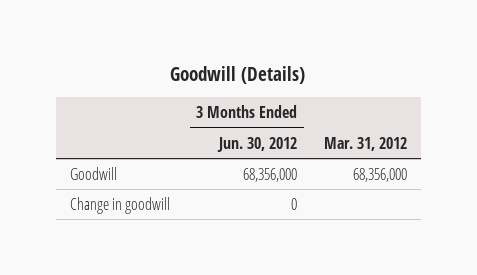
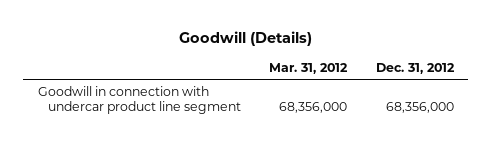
- | 3 Months Ended Jun. 30, 2012 | Mar. 31, 2012
+ | Mar. 31, 2012 | Dec. 31, 2012
- Goodwill | 68,356,000 | 68,356,000
- Change in goodwill | 0 |
+ Goodwill in connection with undercar product line segment | 68,356,000 | 68,356,000

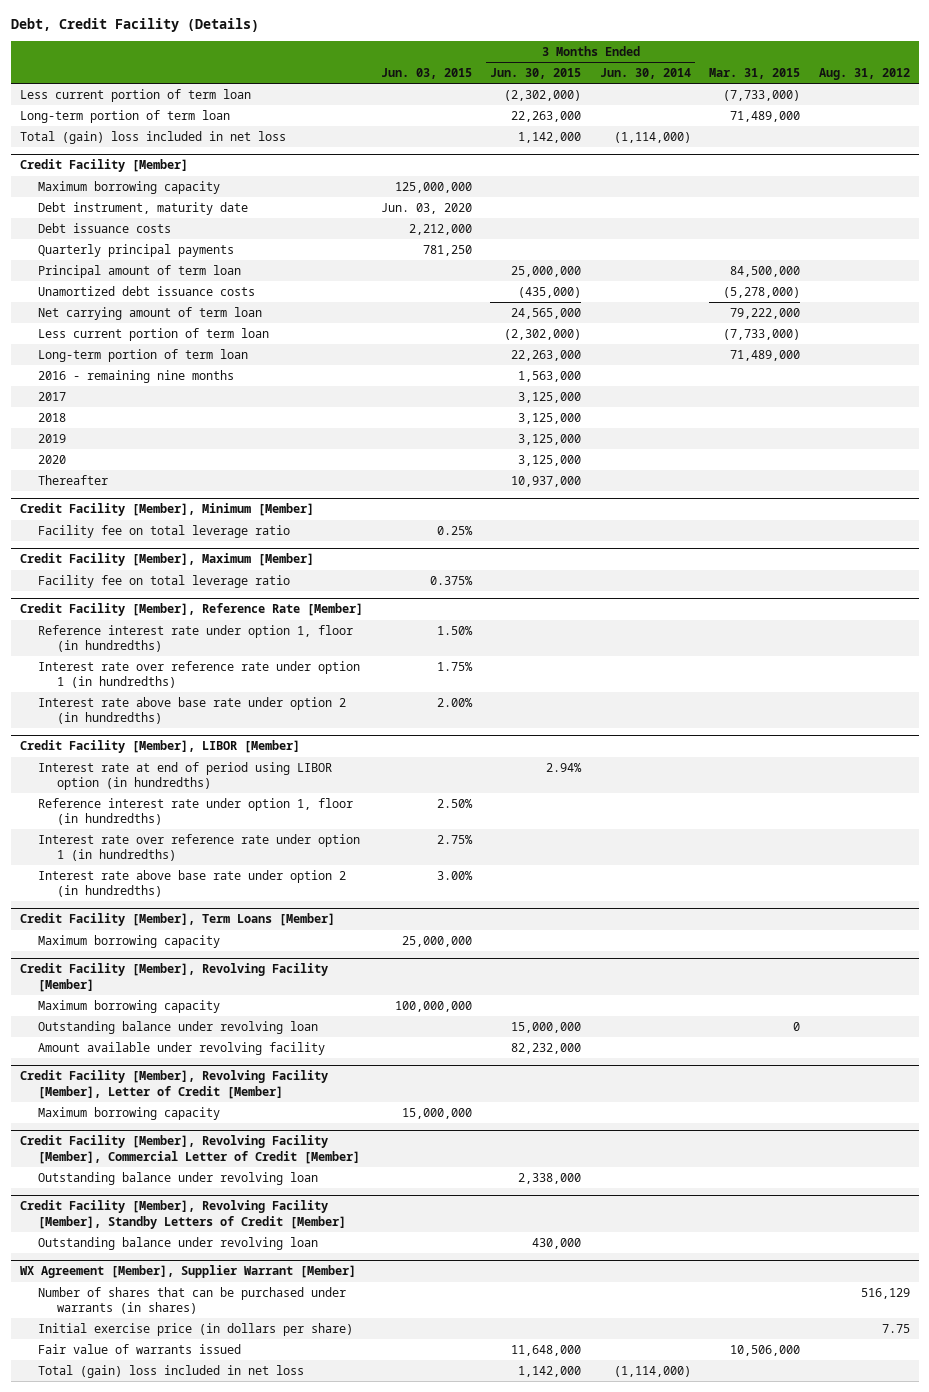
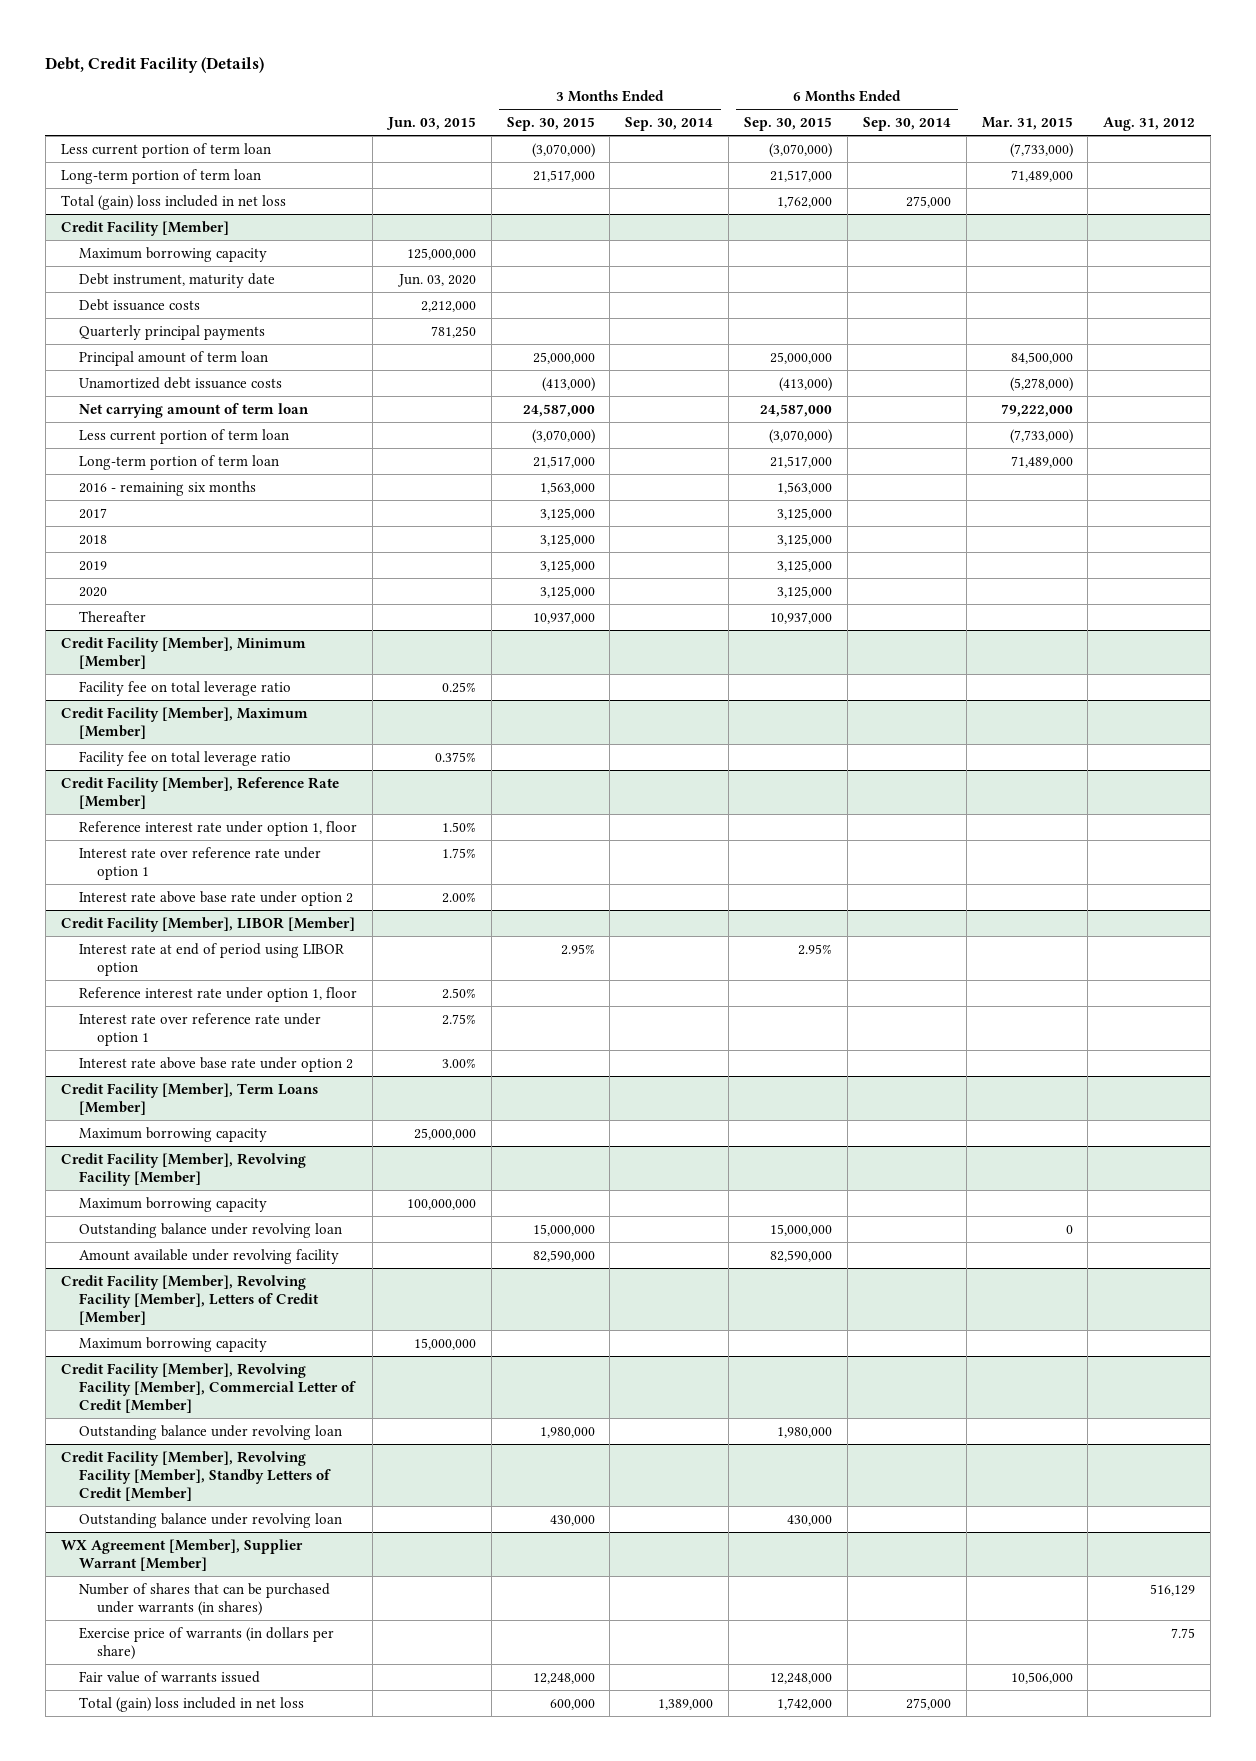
- | Jun. 03, 2015 | 3 Months Ended Jun. 30, 2015 | 3 Months Ended Jun. 30, 2014 | Mar. 31, 2015 | Aug. 31, 2012
+ | Jun. 03, 2015 | 3 Months Ended Sep. 30, 2015 | 3 Months Ended Sep. 30, 2014 | 6 Months Ended Sep. 30, 2015 | 6 Months Ended Sep. 30, 2014 | Mar. 31, 2015 | Aug. 31, 2012
@ Credit Facility [Member]
- 2016 - remaining nine months | | 1,563,000 | | |
+ 2016 - remaining six months | | 1,563,000 | | 1,563,000 | | |
@ Credit Facility [Member], Reference Rate [Member]
- Reference interest rate under option 1, floor (in hundredths) | 1.50% | | | |
- Interest rate over reference rate under option 1 (in hundredths) | 1.75% | | | |
- Interest rate above base rate under option 2 (in hundredths) | 2.00% | | | |
+ Reference interest rate under option 1, floor | 1.50% | | | | | |
+ Interest rate over reference rate under option 1 | 1.75% | | | | | |
+ Interest rate above base rate under option 2 | 2.00% | | | | | |
@ Credit Facility [Member], LIBOR [Member]
- Interest rate at end of period using LIBOR option (in hundredths) | | 2.94% | | |
- Reference interest rate under option 1, floor (in hundredths) | 2.50% | | | |
- Interest rate over reference rate under option 1 (in hundredths) | 2.75% | | | |
- Interest rate above base rate under option 2 (in hundredths) | 3.00% | | | |
+ Interest rate at end of period using LIBOR option | | 2.95% | | 2.95% | | |
+ Reference interest rate under option 1, floor | 2.50% | | | | | |
+ Interest rate over reference rate under option 1 | 2.75% | | | | | |
+ Interest rate above base rate under option 2 | 3.00% | | | | | |
- Credit Facility [Member], Revolving Facility [Member], Letter of Credit [Member]
+ Credit Facility [Member], Revolving Facility [Member], Letters of Credit [Member]
@ WX Agreement [Member], Supplier Warrant [Member]
- Initial exercise price (in dollars per share) | | | | | 7.75
+ Exercise price of warrants (in dollars per share) | | | | | | | 7.75

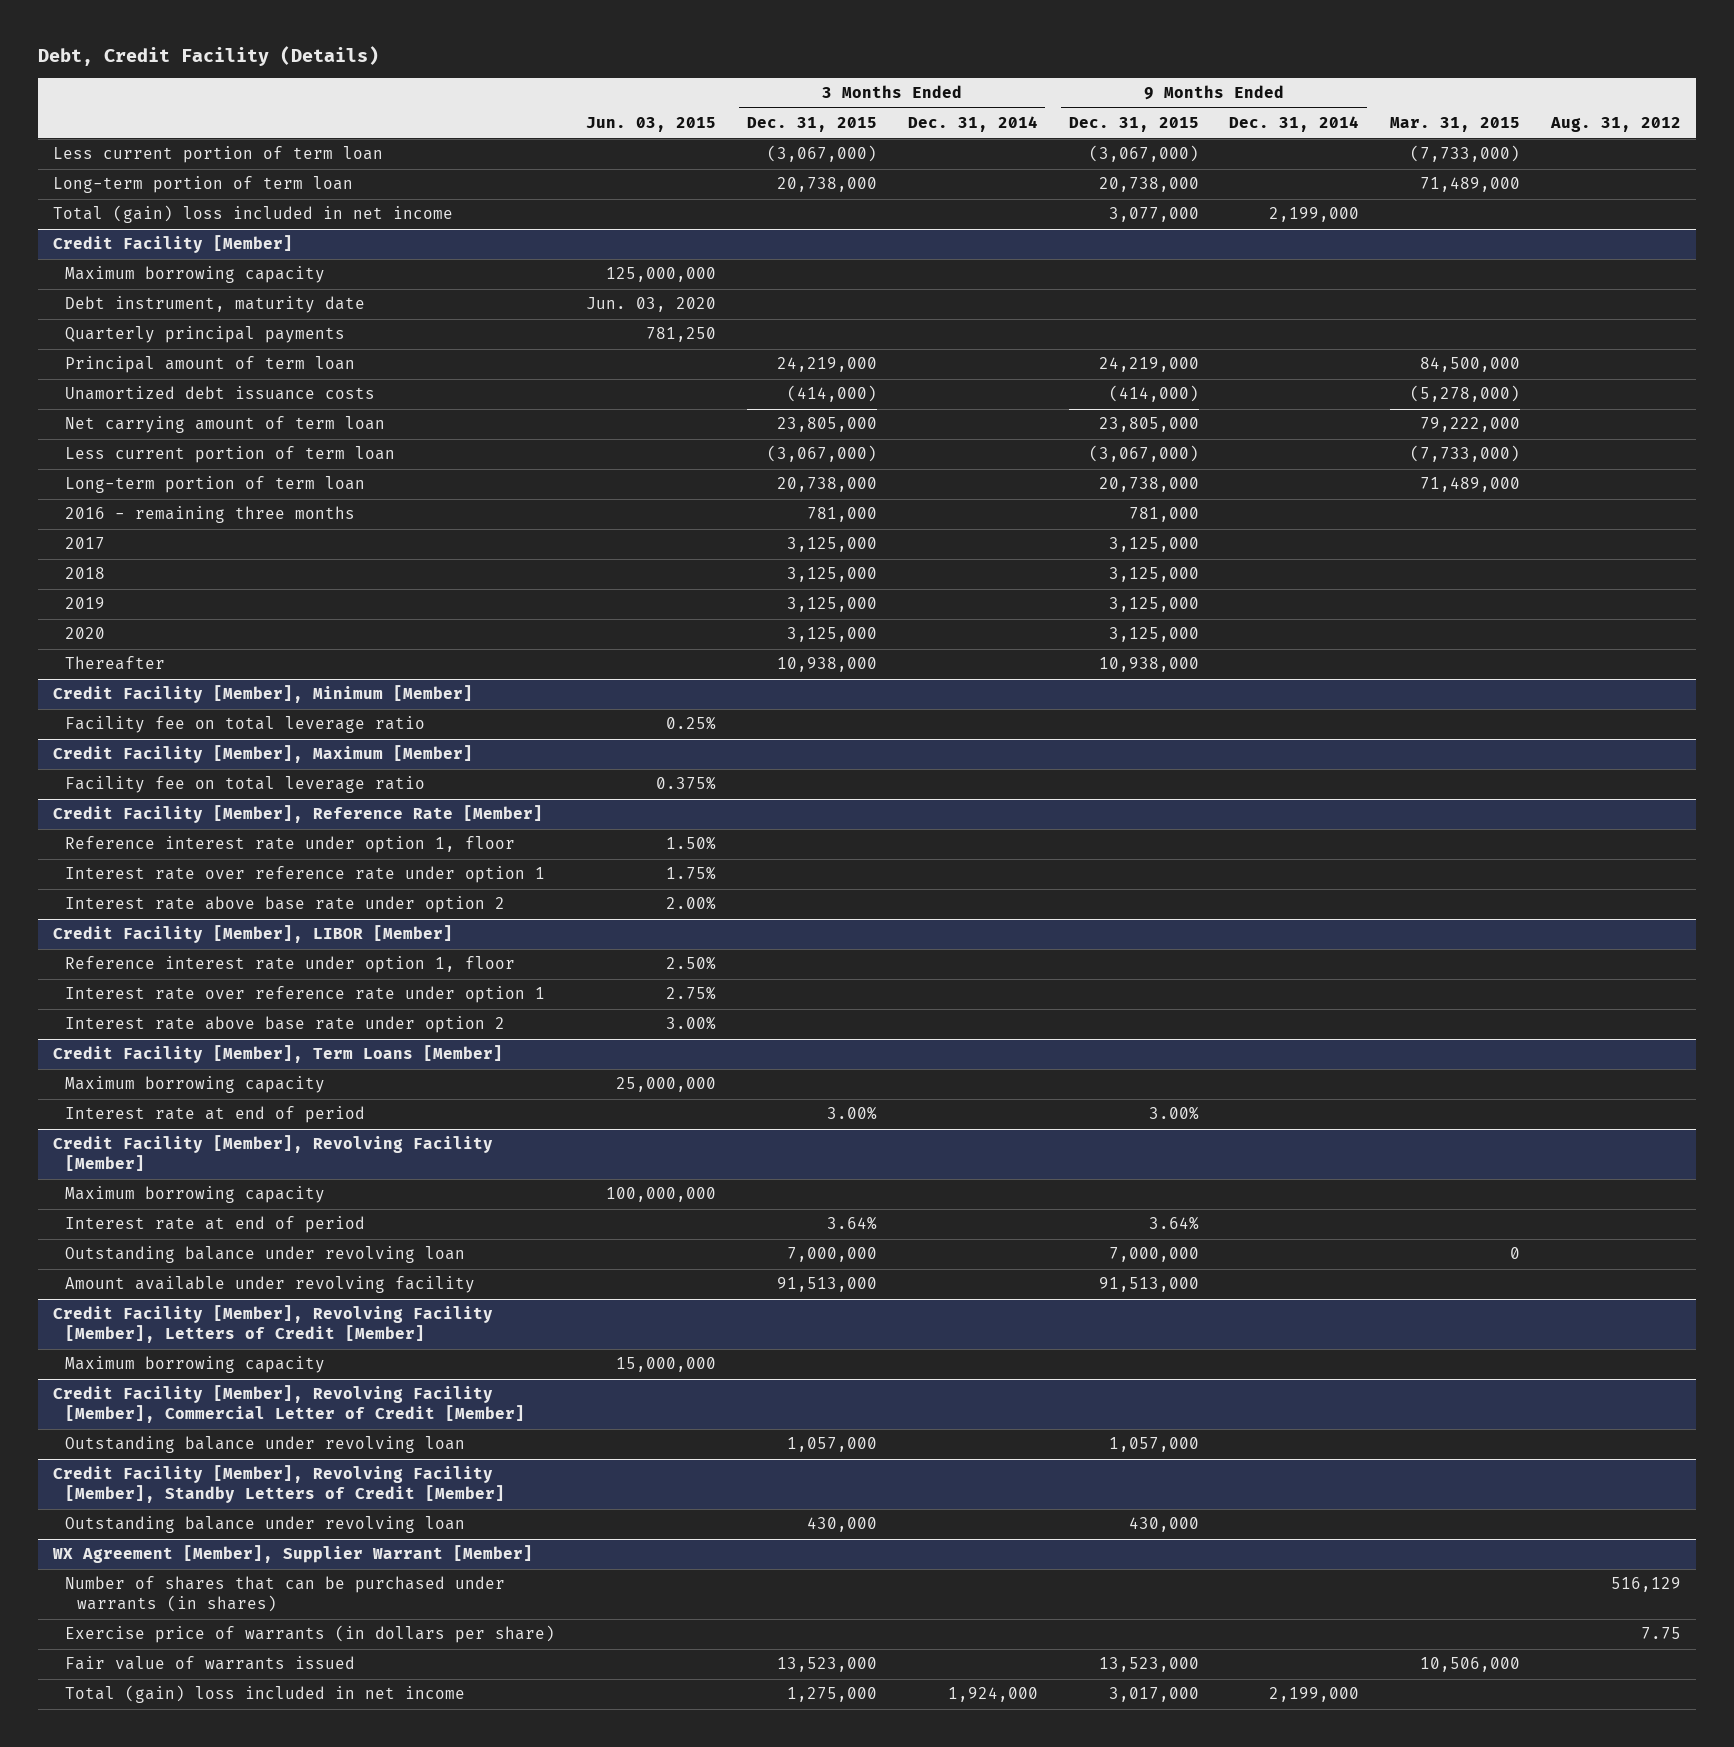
- | Jun. 03, 2015 | 3 Months Ended Sep. 30, 2015 | 3 Months Ended Sep. 30, 2014 | 6 Months Ended Sep. 30, 2015 | 6 Months Ended Sep. 30, 2014 | Mar. 31, 2015 | Aug. 31, 2012
+ | Jun. 03, 2015 | 3 Months Ended Dec. 31, 2015 | 3 Months Ended Dec. 31, 2014 | 9 Months Ended Dec. 31, 2015 | 9 Months Ended Dec. 31, 2014 | Mar. 31, 2015 | Aug. 31, 2012
- Total (gain) loss included in net loss | | | | 1,762,000 | 275,000 | |
+ Total (gain) loss included in net income | | | | 3,077,000 | 2,199,000 | |
@ Credit Facility [Member]
- Debt issuance costs | 2,212,000 | | | | | |
- 2016 - remaining six months | | 1,563,000 | | 1,563,000 | | |
+ 2016 - remaining three months | | 781,000 | | 781,000 | | |
@ Credit Facility [Member], LIBOR [Member]
- Interest rate at end of period using LIBOR option | | 2.95% | | 2.95% | | |
@ Credit Facility [Member], Term Loans [Member]
+ Interest rate at end of period | | 3.00% | | 3.00% | | |
@ Credit Facility [Member], Revolving Facility [Member]
+ Interest rate at end of period | | 3.64% | | 3.64% | | |
@ WX Agreement [Member], Supplier Warrant [Member]
- Total (gain) loss included in net loss | | 600,000 | 1,389,000 | 1,742,000 | 275,000 | |
+ Total (gain) loss included in net income | | 1,275,000 | 1,924,000 | 3,017,000 | 2,199,000 | |

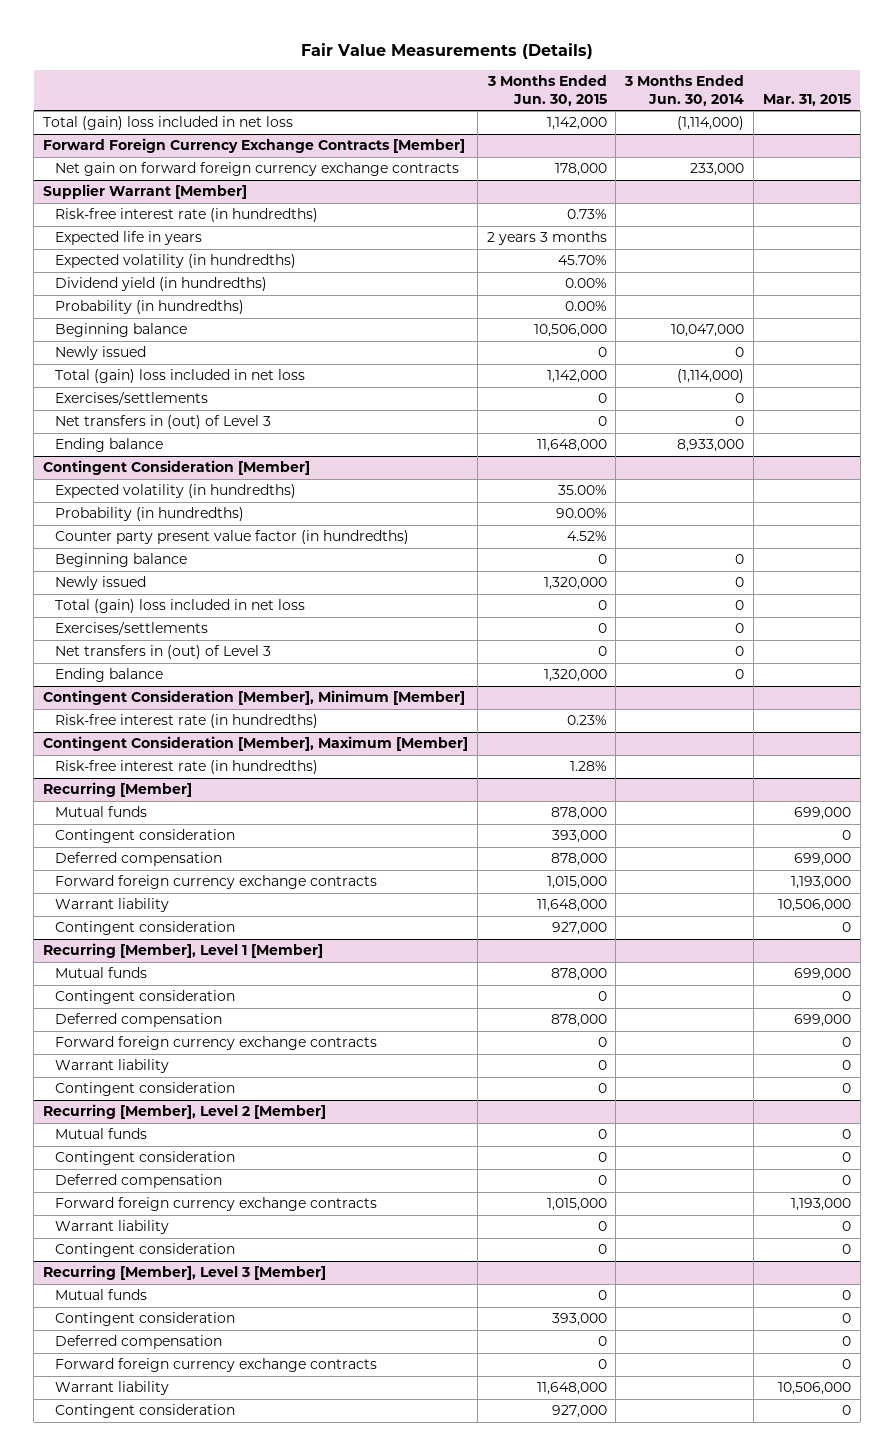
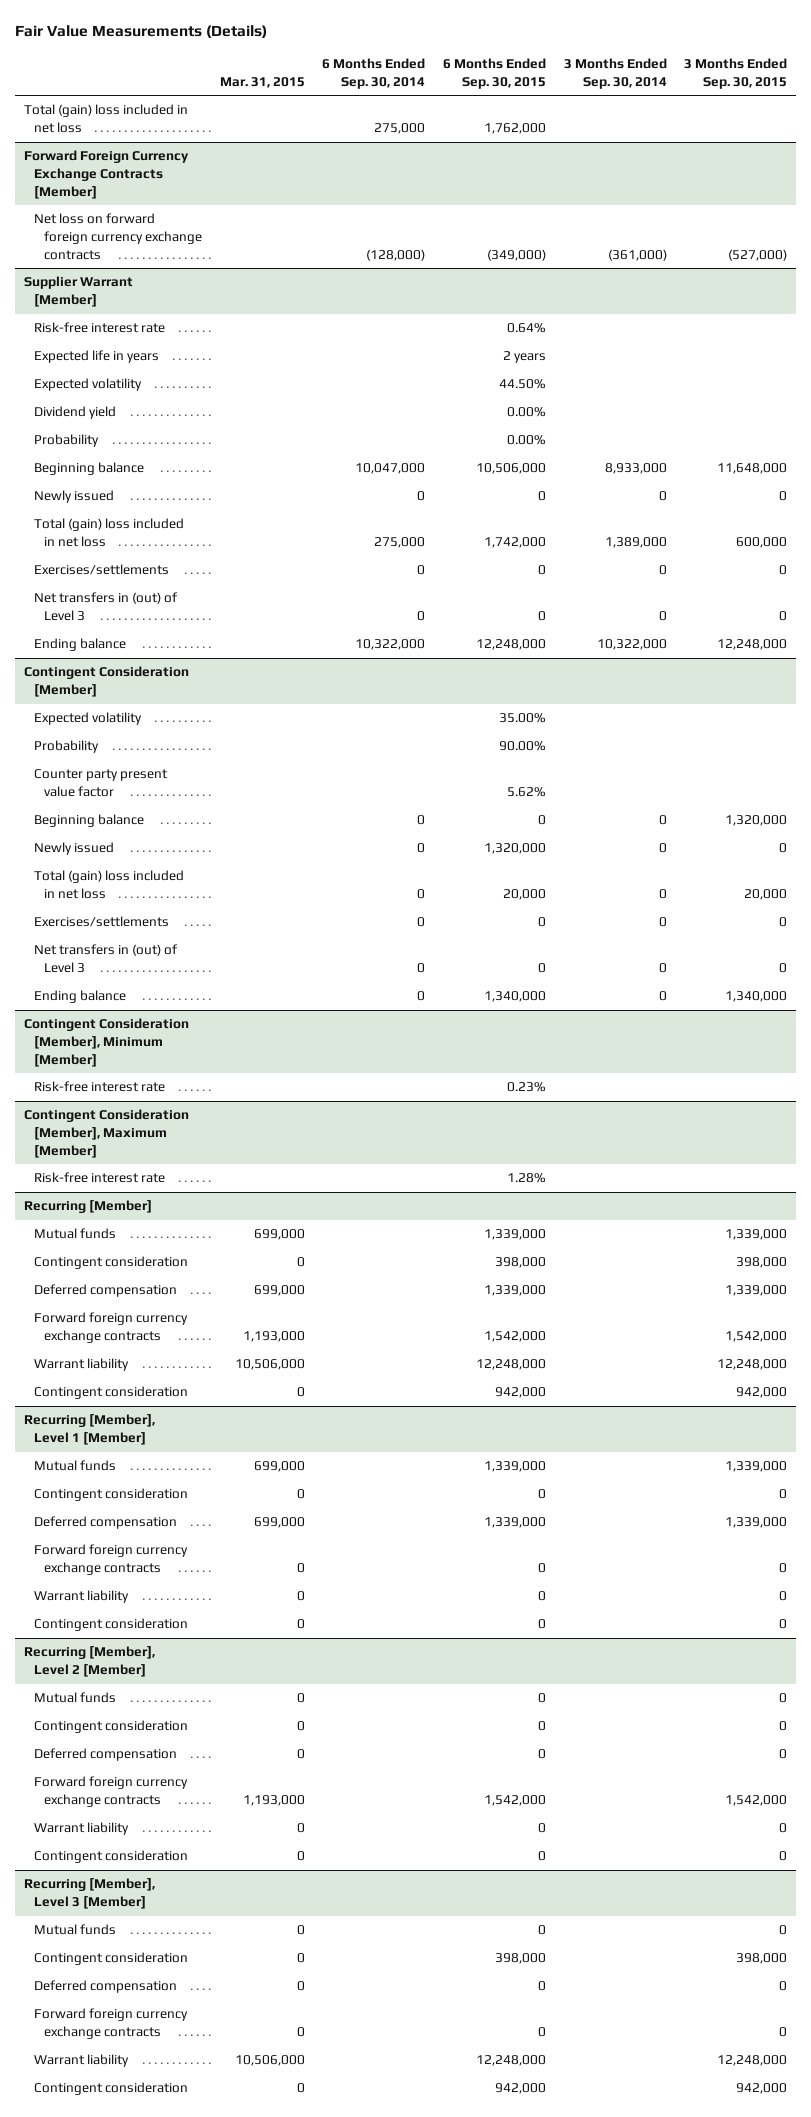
- | 3 Months Ended Jun. 30, 2015 | 3 Months Ended Jun. 30, 2014 | Mar. 31, 2015
+ | Mar. 31, 2015 | 6 Months Ended Sep. 30, 2014 | 6 Months Ended Sep. 30, 2015 | 3 Months Ended Sep. 30, 2014 | 3 Months Ended Sep. 30, 2015
@ Forward Foreign Currency Exchange Contracts [Member]
- Net gain on forward foreign currency exchange contracts | 178,000 | 233,000 |
+ Net loss on forward foreign currency exchange contracts | | (128,000) | (349,000) | (361,000) | (527,000)
@ Supplier Warrant [Member]
- Risk-free interest rate (in hundredths) | 0.73% | |
+ Risk-free interest rate | | | 0.64% | |
- Expected volatility (in hundredths) | 45.70% | |
- Dividend yield (in hundredths) | 0.00% | |
- Probability (in hundredths) | 0.00% | |
+ Expected volatility | | | 44.50% | |
+ Dividend yield | | | 0.00% | |
+ Probability | | | 0.00% | |
@ Contingent Consideration [Member]
- Expected volatility (in hundredths) | 35.00% | |
- Probability (in hundredths) | 90.00% | |
- Counter party present value factor (in hundredths) | 4.52% | |
+ Expected volatility | | | 35.00% | |
+ Probability | | | 90.00% | |
+ Counter party present value factor | | | 5.62% | |
@ Contingent Consideration [Member], Minimum [Member]
- Risk-free interest rate (in hundredths) | 0.23% | |
+ Risk-free interest rate | | | 0.23% | |
@ Contingent Consideration [Member], Maximum [Member]
- Risk-free interest rate (in hundredths) | 1.28% | |
+ Risk-free interest rate | | | 1.28% | |

